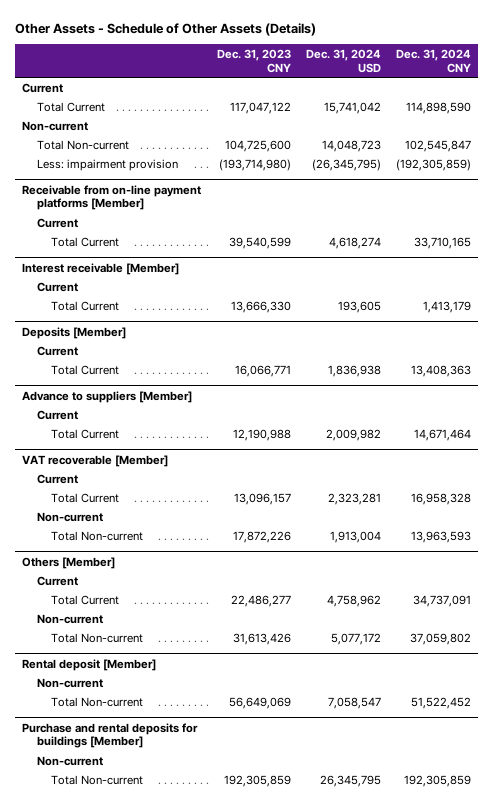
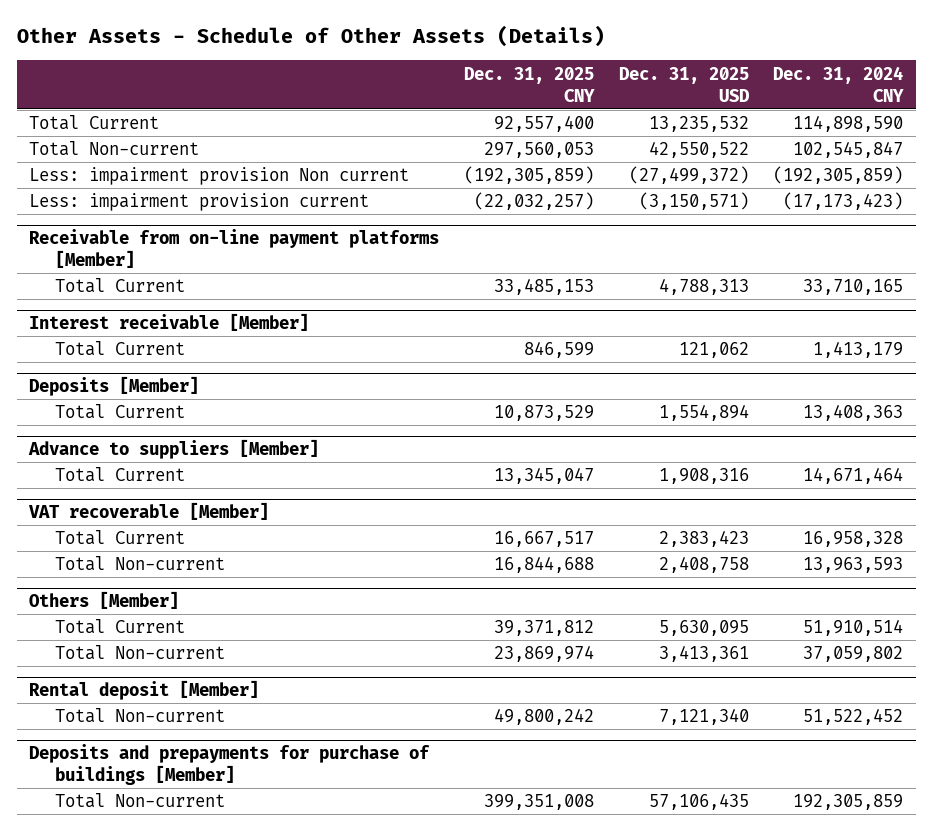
- | Dec. 31, 2023 CNY | Dec. 31, 2024 USD | Dec. 31, 2024 CNY
+ | Dec. 31, 2025 CNY | Dec. 31, 2025 USD | Dec. 31, 2024 CNY
- Current
- Non-current
- Less: impairment provision | (193,714,980) | (26,345,795) | (192,305,859)
+ Less: impairment provision Non current | (192,305,859) | (27,499,372) | (192,305,859)
+ Less: impairment provision current | (22,032,257) | (3,150,571) | (17,173,423)
@ Receivable from on-line payment platforms [Member]
- Current
@ Interest receivable [Member]
- Current
@ Deposits [Member]
- Current
@ Advance to suppliers [Member]
- Current
@ VAT recoverable [Member]
- Current
- Non-current
@ Others [Member]
- Current
- Total Current | 22,486,277 | 4,758,962 | 34,737,091
- Non-current
+ Total Current | 39,371,812 | 5,630,095 | 51,910,514
@ Rental deposit [Member]
- Non-current
- Purchase and rental deposits for buildings [Member]
- Non-current
+ Deposits and prepayments for purchase of buildings [Member]

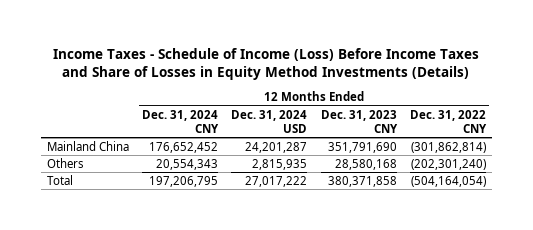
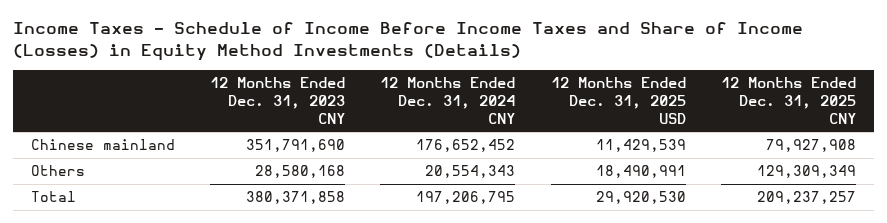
- Income Taxes - Schedule of Income (Loss) Before Income Taxes and Share of Losses in Equity Method Investments (Details)
+ Income Taxes - Schedule of Income Before Income Taxes and Share of Income (Losses) in Equity Method Investments (Details)
- | 12 Months Ended Dec. 31, 2024 CNY | 12 Months Ended Dec. 31, 2024 USD | 12 Months Ended Dec. 31, 2023 CNY | 12 Months Ended Dec. 31, 2022 CNY
+ | 12 Months Ended Dec. 31, 2023 CNY | 12 Months Ended Dec. 31, 2024 CNY | 12 Months Ended Dec. 31, 2025 USD | 12 Months Ended Dec. 31, 2025 CNY
- Mainland China | 176,652,452 | 24,201,287 | 351,791,690 | (301,862,814)
+ Chinese mainland | 351,791,690 | 176,652,452 | 11,429,539 | 79,927,908

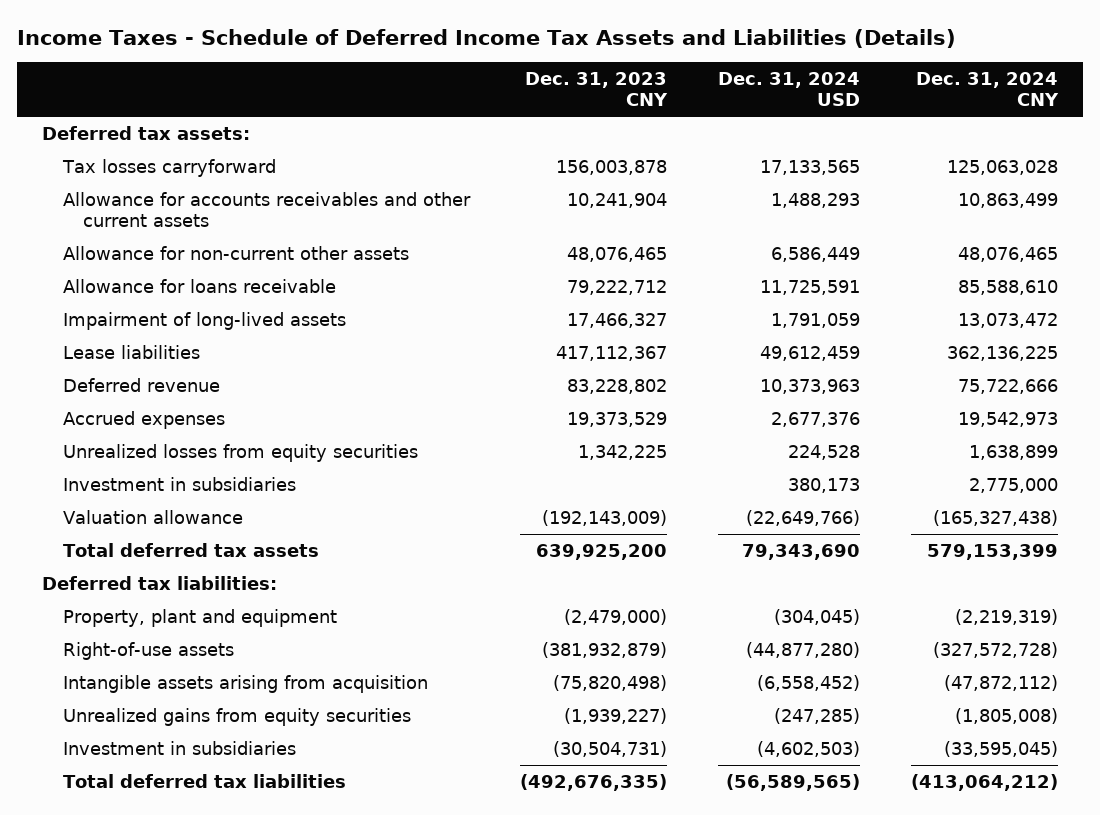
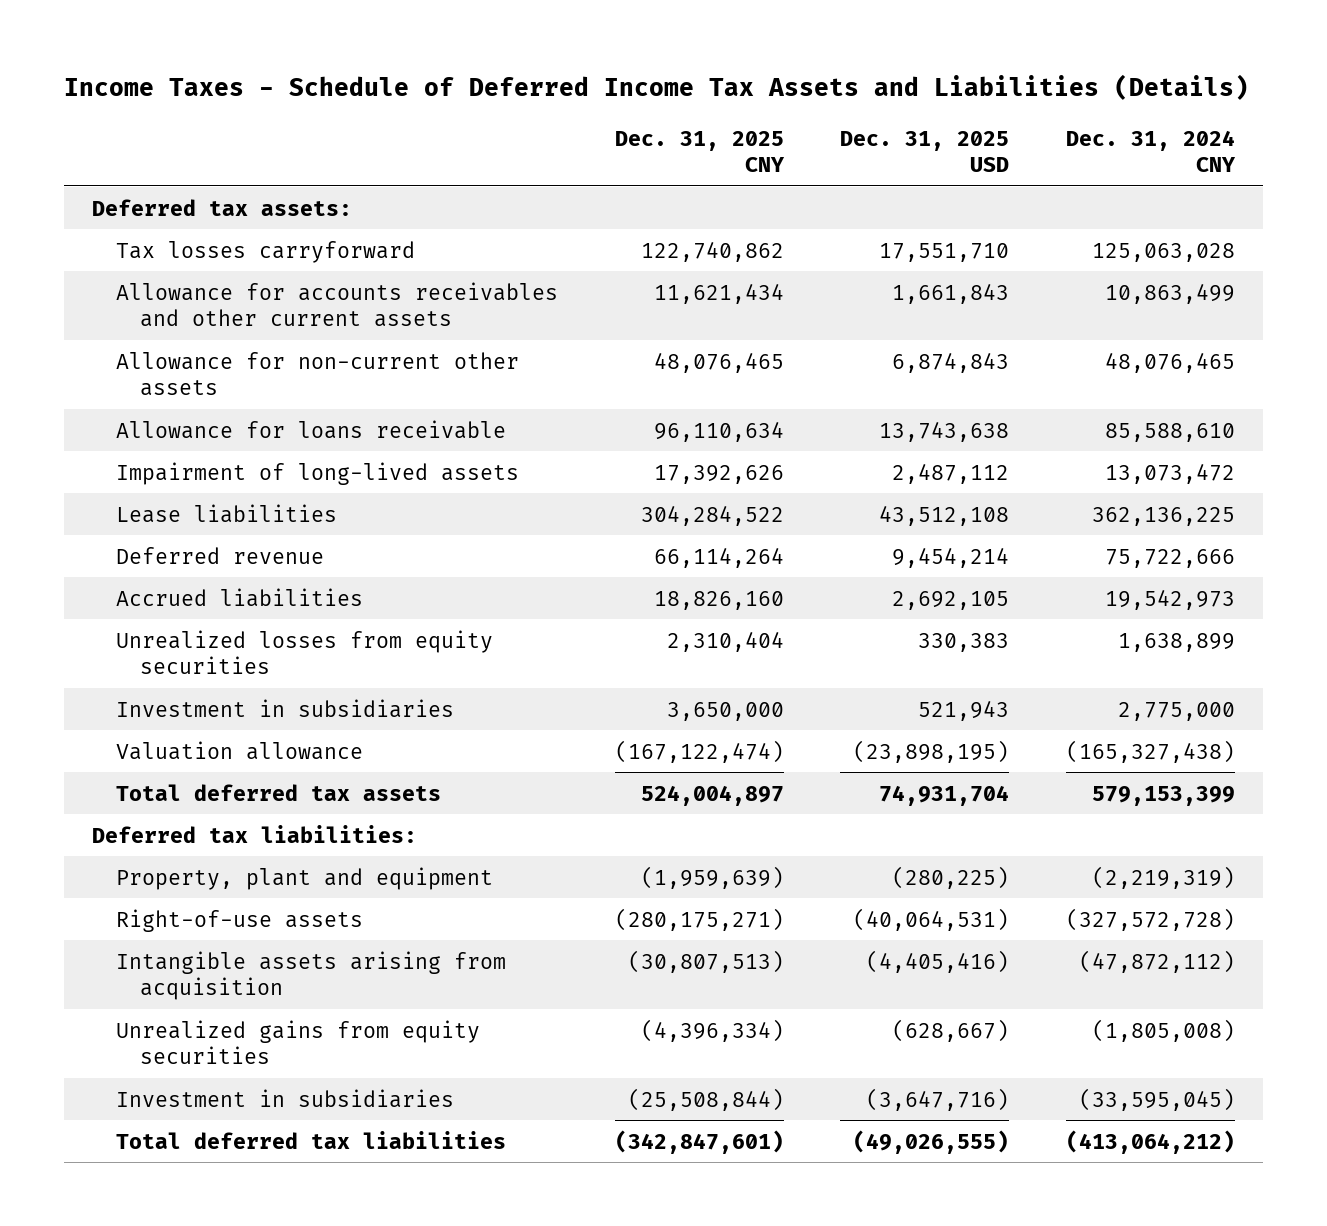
- | Dec. 31, 2023 CNY | Dec. 31, 2024 USD | Dec. 31, 2024 CNY
+ | Dec. 31, 2025 CNY | Dec. 31, 2025 USD | Dec. 31, 2024 CNY
- Accrued expenses | 19,373,529 | 2,677,376 | 19,542,973
+ Accrued liabilities | 18,826,160 | 2,692,105 | 19,542,973

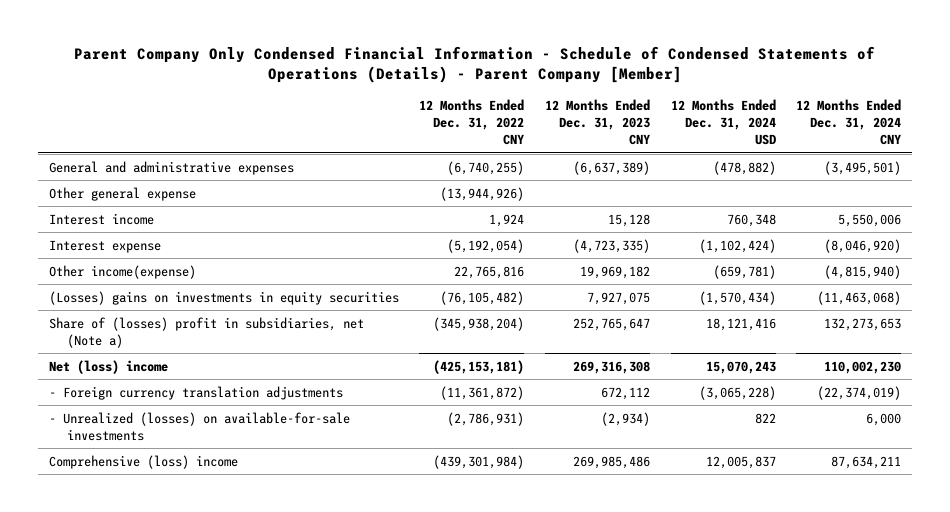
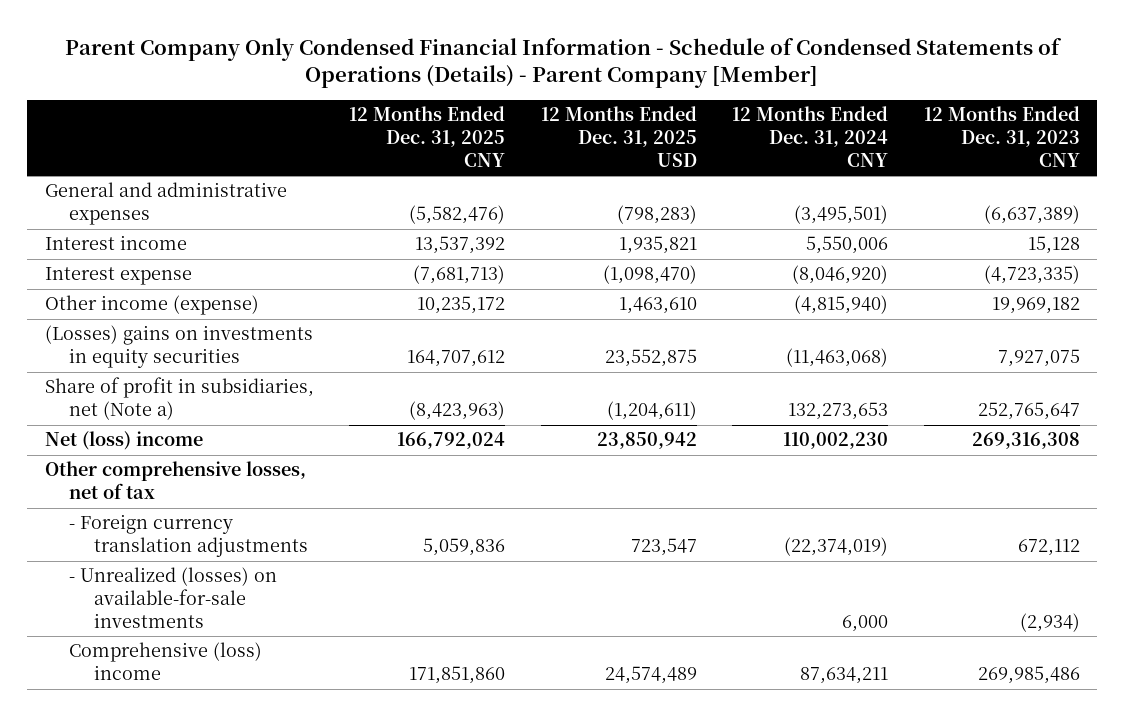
- | 12 Months Ended Dec. 31, 2022 CNY | 12 Months Ended Dec. 31, 2023 CNY | 12 Months Ended Dec. 31, 2024 USD | 12 Months Ended Dec. 31, 2024 CNY
+ | 12 Months Ended Dec. 31, 2025 CNY | 12 Months Ended Dec. 31, 2025 USD | 12 Months Ended Dec. 31, 2024 CNY | 12 Months Ended Dec. 31, 2023 CNY
- Other general expense | (13,944,926) | | |
- Other income(expense) | 22,765,816 | 19,969,182 | (659,781) | (4,815,940)
+ Other income (expense) | 10,235,172 | 1,463,610 | (4,815,940) | 19,969,182
- Share of (losses) profit in subsidiaries, net (Note a) | (345,938,204) | 252,765,647 | 18,121,416 | 132,273,653
+ Share of profit in subsidiaries, net (Note a) | (8,423,963) | (1,204,611) | 132,273,653 | 252,765,647
+ Other comprehensive losses, net of tax

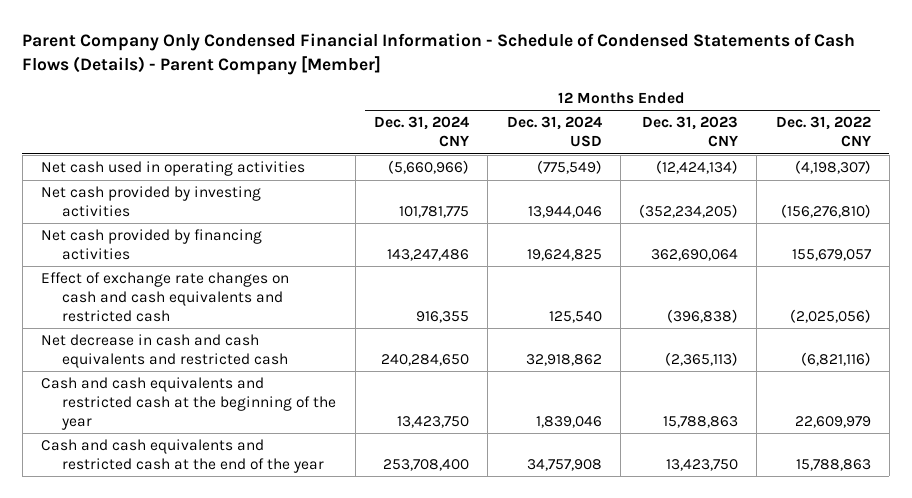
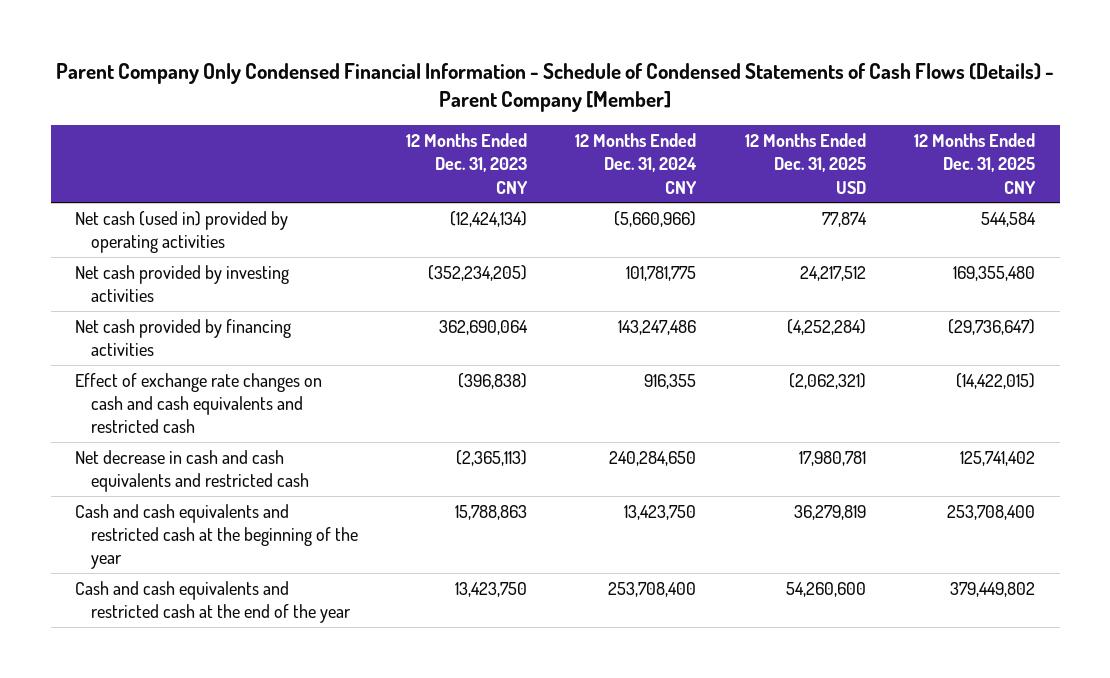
- | 12 Months Ended Dec. 31, 2024 CNY | 12 Months Ended Dec. 31, 2024 USD | 12 Months Ended Dec. 31, 2023 CNY | 12 Months Ended Dec. 31, 2022 CNY
+ | 12 Months Ended Dec. 31, 2023 CNY | 12 Months Ended Dec. 31, 2024 CNY | 12 Months Ended Dec. 31, 2025 USD | 12 Months Ended Dec. 31, 2025 CNY
- Net cash used in operating activities | (5,660,966) | (775,549) | (12,424,134) | (4,198,307)
+ Net cash (used in) provided by operating activities | (12,424,134) | (5,660,966) | 77,874 | 544,584

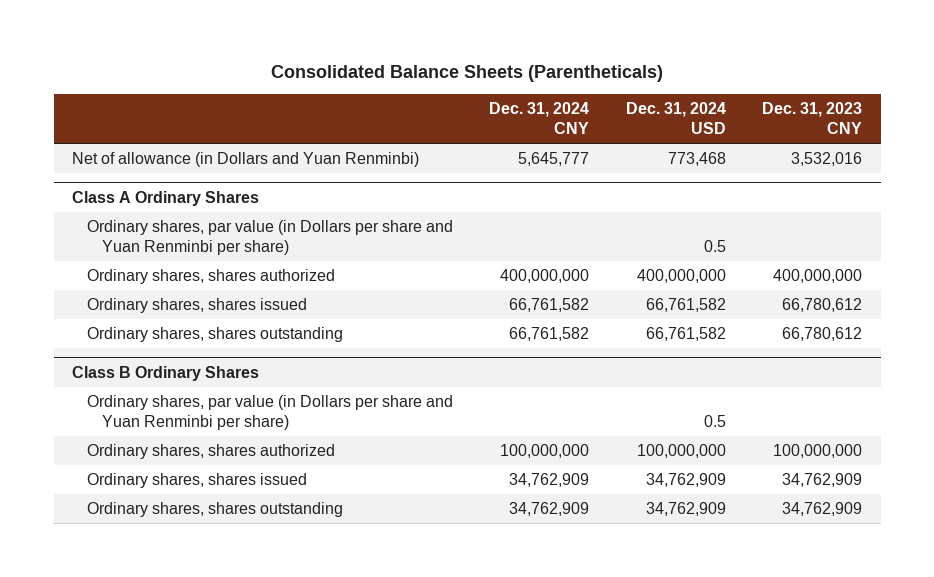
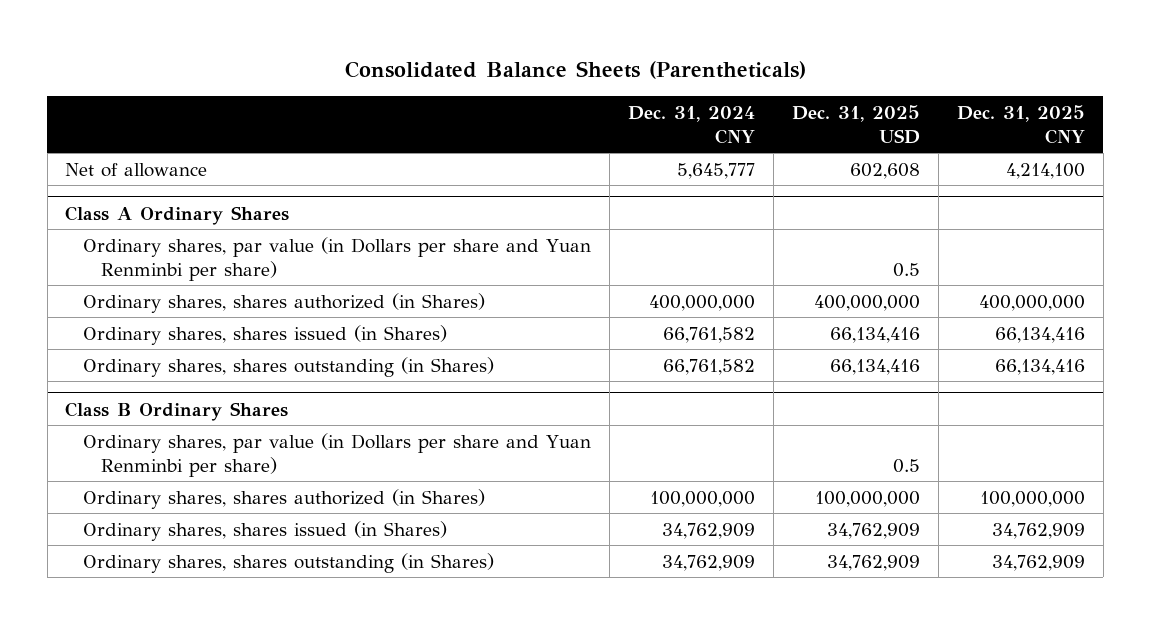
- | Dec. 31, 2024 CNY | Dec. 31, 2024 USD | Dec. 31, 2023 CNY
+ | Dec. 31, 2024 CNY | Dec. 31, 2025 USD | Dec. 31, 2025 CNY
- Net of allowance (in Dollars and Yuan Renminbi) | 5,645,777 | 773,468 | 3,532,016
+ Net of allowance | 5,645,777 | 602,608 | 4,214,100
@ Class A Ordinary Shares
- Ordinary shares, shares authorized | 400,000,000 | 400,000,000 | 400,000,000
- Ordinary shares, shares issued | 66,761,582 | 66,761,582 | 66,780,612
- Ordinary shares, shares outstanding | 66,761,582 | 66,761,582 | 66,780,612
+ Ordinary shares, shares authorized (in Shares) | 400,000,000 | 400,000,000 | 400,000,000
+ Ordinary shares, shares issued (in Shares) | 66,761,582 | 66,134,416 | 66,134,416
+ Ordinary shares, shares outstanding (in Shares) | 66,761,582 | 66,134,416 | 66,134,416
@ Class B Ordinary Shares
- Ordinary shares, shares authorized | 100,000,000 | 100,000,000 | 100,000,000
- Ordinary shares, shares issued | 34,762,909 | 34,762,909 | 34,762,909
- Ordinary shares, shares outstanding | 34,762,909 | 34,762,909 | 34,762,909
+ Ordinary shares, shares authorized (in Shares) | 100,000,000 | 100,000,000 | 100,000,000
+ Ordinary shares, shares issued (in Shares) | 34,762,909 | 34,762,909 | 34,762,909
+ Ordinary shares, shares outstanding (in Shares) | 34,762,909 | 34,762,909 | 34,762,909

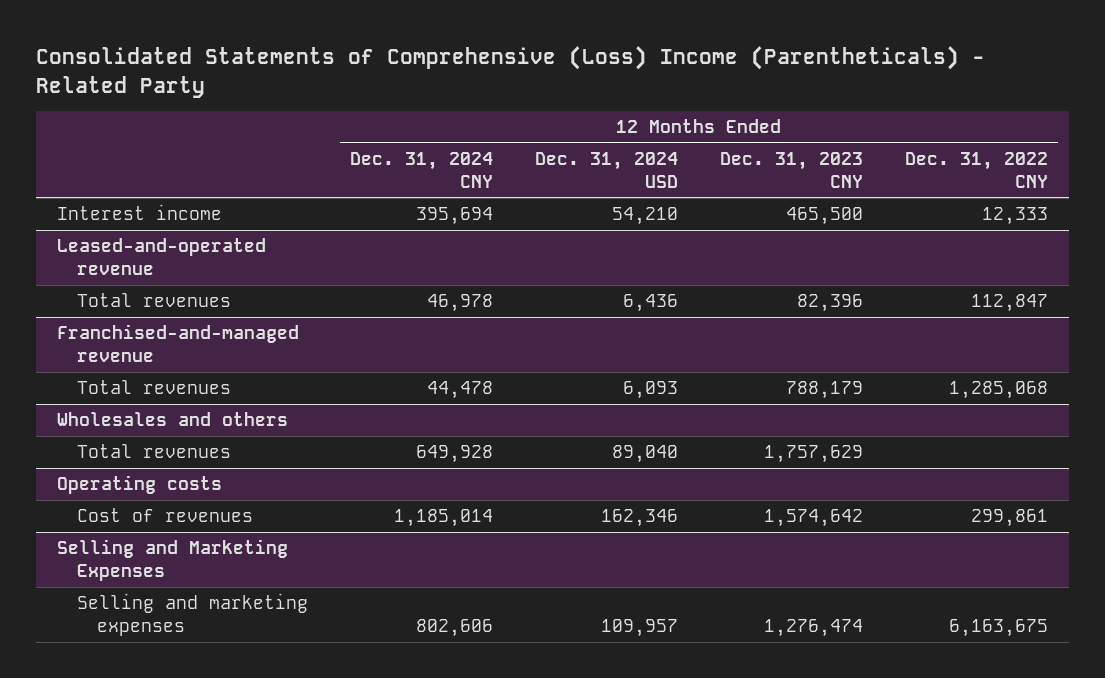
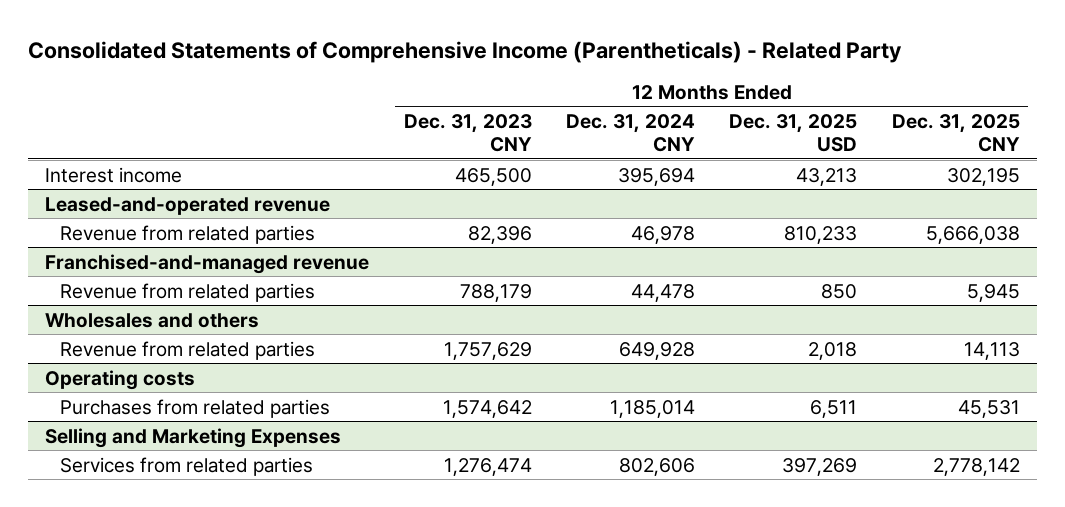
- Consolidated Statements of Comprehensive (Loss) Income (Parentheticals) - Related Party
+ Consolidated Statements of Comprehensive Income (Parentheticals) - Related Party
- | 12 Months Ended Dec. 31, 2024 CNY | 12 Months Ended Dec. 31, 2024 USD | 12 Months Ended Dec. 31, 2023 CNY | 12 Months Ended Dec. 31, 2022 CNY
+ | 12 Months Ended Dec. 31, 2023 CNY | 12 Months Ended Dec. 31, 2024 CNY | 12 Months Ended Dec. 31, 2025 USD | 12 Months Ended Dec. 31, 2025 CNY
@ Leased-and-operated revenue
- Total revenues | 46,978 | 6,436 | 82,396 | 112,847
+ Revenue from related parties | 82,396 | 46,978 | 810,233 | 5,666,038
@ Franchised-and-managed revenue
- Total revenues | 44,478 | 6,093 | 788,179 | 1,285,068
+ Revenue from related parties | 788,179 | 44,478 | 850 | 5,945
@ Wholesales and others
- Total revenues | 649,928 | 89,040 | 1,757,629 |
+ Revenue from related parties | 1,757,629 | 649,928 | 2,018 | 14,113
@ Operating costs
- Cost of revenues | 1,185,014 | 162,346 | 1,574,642 | 299,861
+ Purchases from related parties | 1,574,642 | 1,185,014 | 6,511 | 45,531
@ Selling and Marketing Expenses
- Selling and marketing expenses | 802,606 | 109,957 | 1,276,474 | 6,163,675
+ Services from related parties | 1,276,474 | 802,606 | 397,269 | 2,778,142

